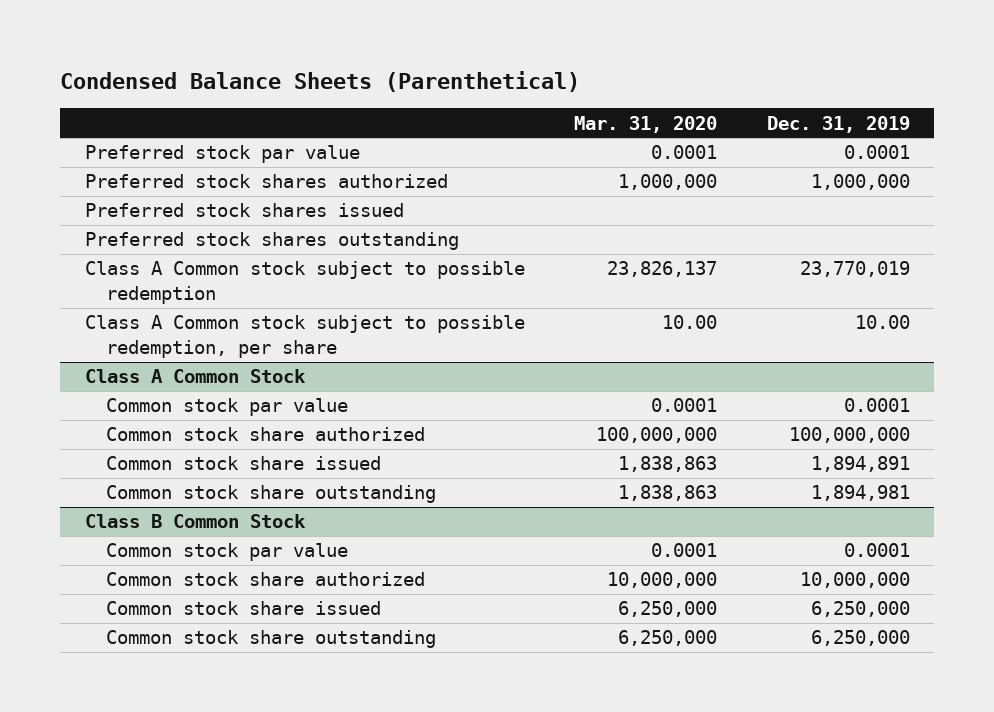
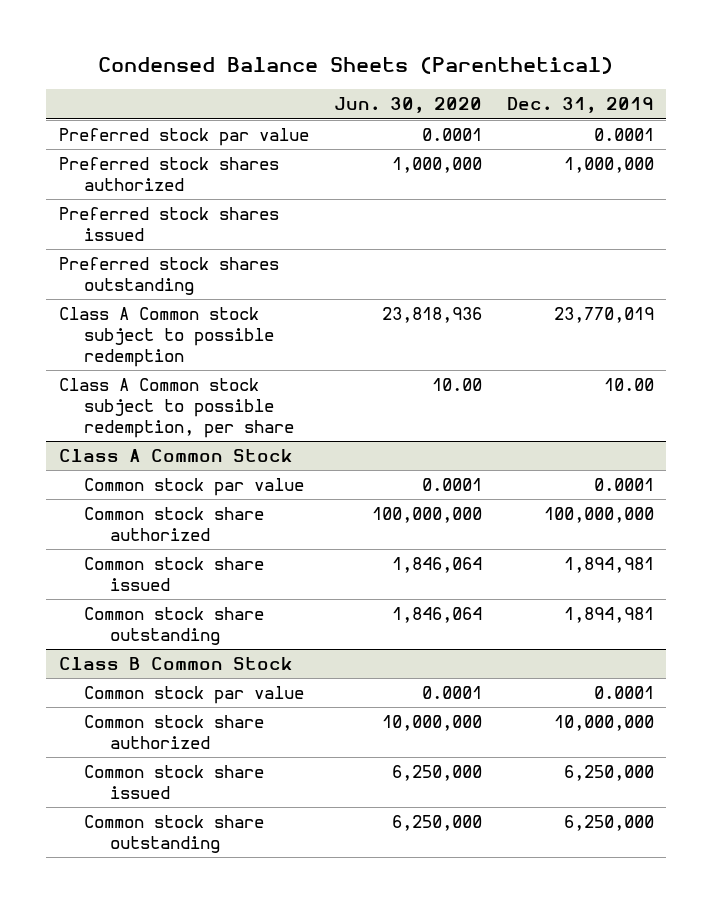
- | Mar. 31, 2020 | Dec. 31, 2019
+ | Jun. 30, 2020 | Dec. 31, 2019
@ Class A Common Stock
- Common stock share issued | 1,838,863 | 1,894,891
+ Common stock share issued | 1,846,064 | 1,894,981

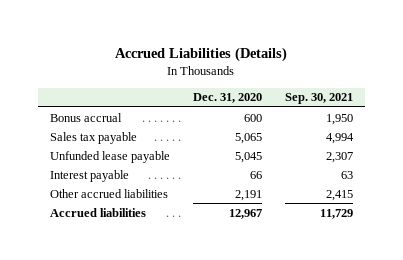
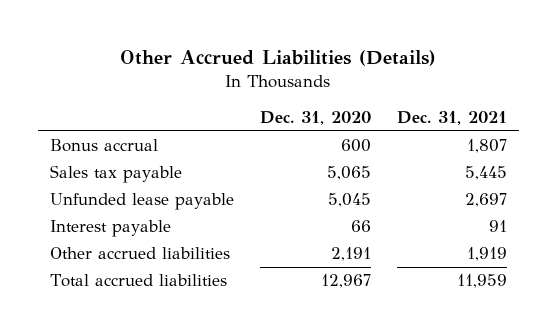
- Accrued Liabilities (Details)
+ Other Accrued Liabilities (Details)
- | Dec. 31, 2020 | Sep. 30, 2021
+ | Dec. 31, 2020 | Dec. 31, 2021
- Accrued liabilities | 12,967 | 11,729
+ Total accrued liabilities | 12,967 | 11,959

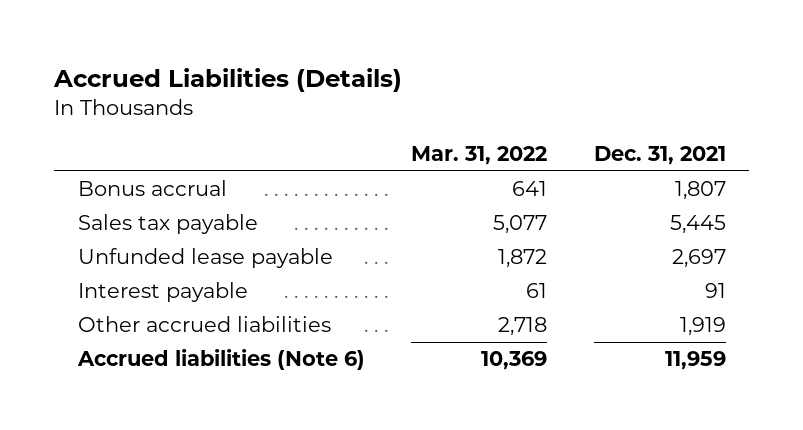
- Other Accrued Liabilities (Details)
+ Accrued Liabilities (Details)
- | Dec. 31, 2020 | Dec. 31, 2021
+ | Mar. 31, 2022 | Dec. 31, 2021
- Total accrued liabilities | 12,967 | 11,959
+ Accrued liabilities (Note 6) | 10,369 | 11,959

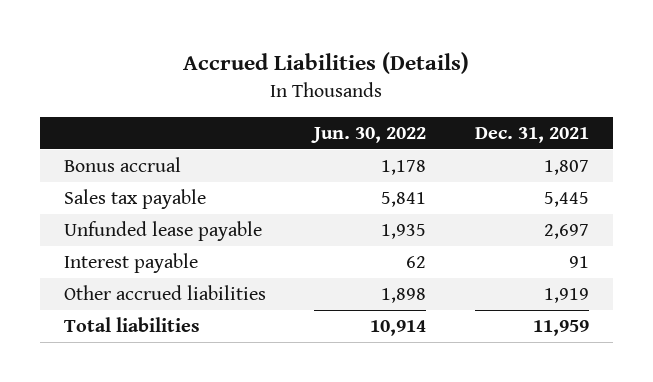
- | Mar. 31, 2022 | Dec. 31, 2021
+ | Jun. 30, 2022 | Dec. 31, 2021
- Accrued liabilities (Note 6) | 10,369 | 11,959
+ Total liabilities | 10,914 | 11,959

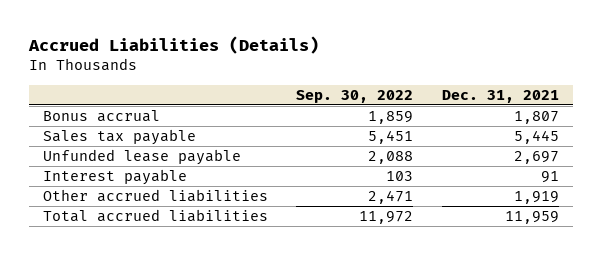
- | Jun. 30, 2022 | Dec. 31, 2021
+ | Sep. 30, 2022 | Dec. 31, 2021
- Total liabilities | 10,914 | 11,959
+ Total accrued liabilities | 11,972 | 11,959

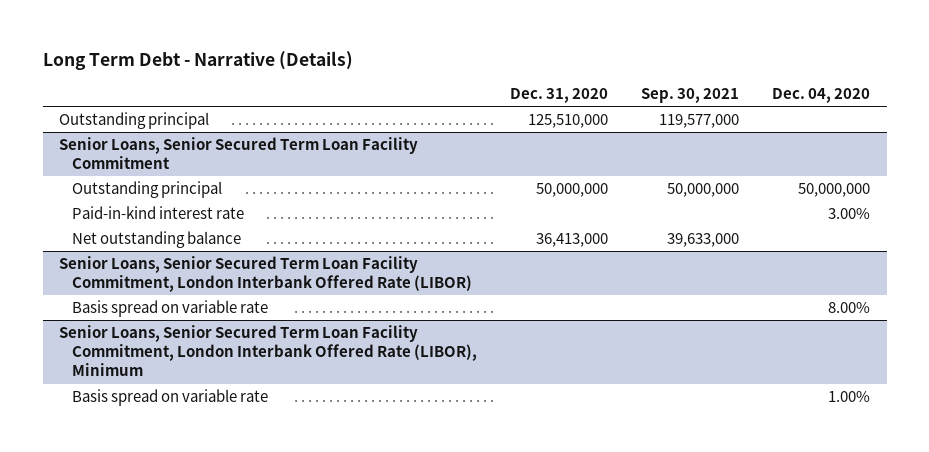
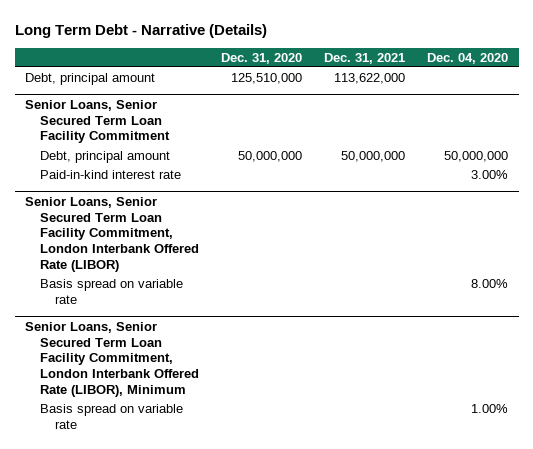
- | Dec. 31, 2020 | Sep. 30, 2021 | Dec. 04, 2020
+ | Dec. 31, 2020 | Dec. 31, 2021 | Dec. 04, 2020
- Outstanding principal | 125,510,000 | 119,577,000 |
+ Debt, principal amount | 125,510,000 | 113,622,000 |
@ Senior Loans, Senior Secured Term Loan Facility Commitment
- Outstanding principal | 50,000,000 | 50,000,000 | 50,000,000
+ Debt, principal amount | 50,000,000 | 50,000,000 | 50,000,000
- Net outstanding balance | 36,413,000 | 39,633,000 |

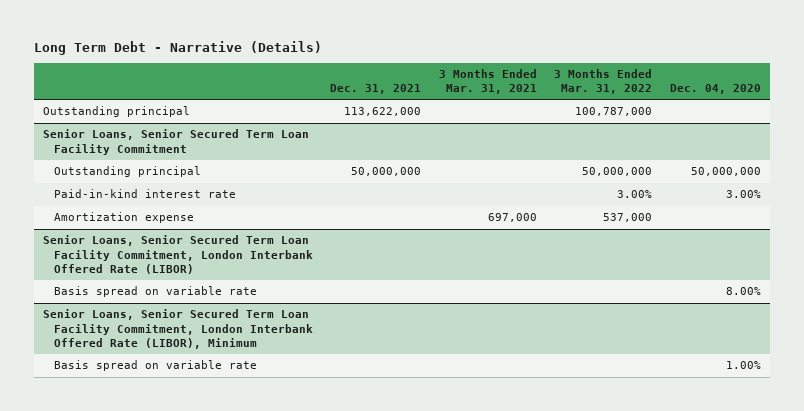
- | Dec. 31, 2020 | Dec. 31, 2021 | Dec. 04, 2020
+ | Dec. 31, 2021 | 3 Months Ended Mar. 31, 2021 | 3 Months Ended Mar. 31, 2022 | Dec. 04, 2020
- Debt, principal amount | 125,510,000 | 113,622,000 |
+ Outstanding principal | 113,622,000 | | 100,787,000 |
@ Senior Loans, Senior Secured Term Loan Facility Commitment
- Debt, principal amount | 50,000,000 | 50,000,000 | 50,000,000
+ Outstanding principal | 50,000,000 | | 50,000,000 | 50,000,000
+ Amortization expense | | 697,000 | 537,000 |

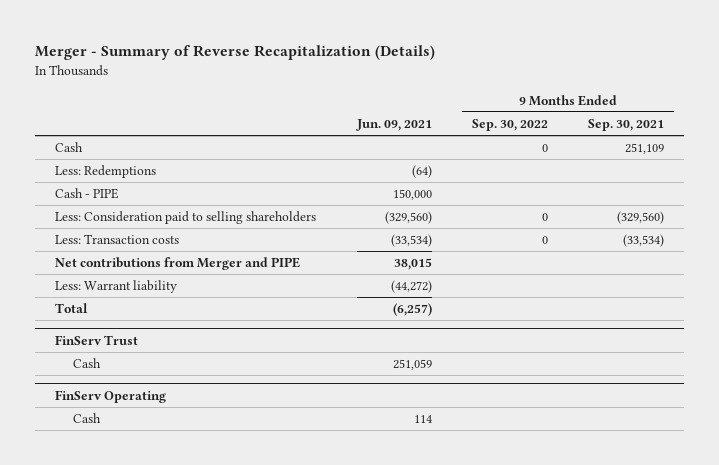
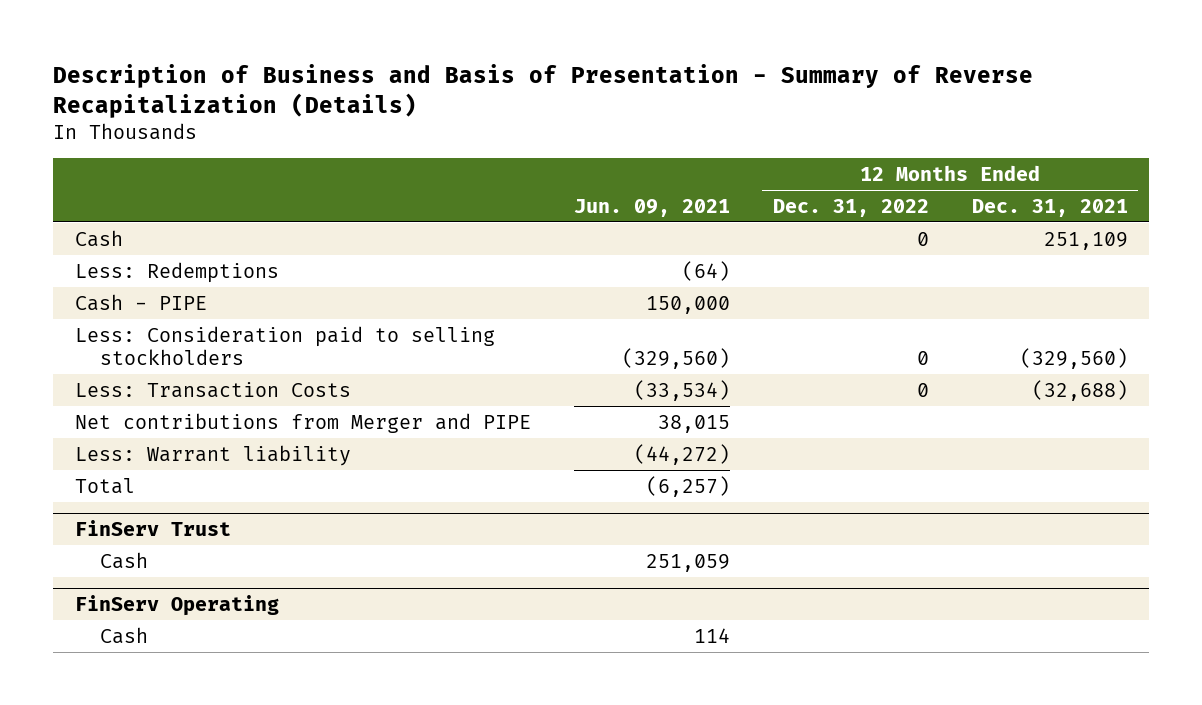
- Merger - Summary of Reverse Recapitalization (Details)
+ Description of Business and Basis of Presentation - Summary of Reverse Recapitalization (Details)
- | Jun. 09, 2021 | 9 Months Ended Sep. 30, 2022 | 9 Months Ended Sep. 30, 2021
+ | Jun. 09, 2021 | 12 Months Ended Dec. 31, 2022 | 12 Months Ended Dec. 31, 2021
- Less: Consideration paid to selling shareholders | (329,560) | 0 | (329,560)
- Less: Transaction costs | (33,534) | 0 | (33,534)
+ Less: Consideration paid to selling stockholders | (329,560) | 0 | (329,560)
+ Less: Transaction Costs | (33,534) | 0 | (32,688)

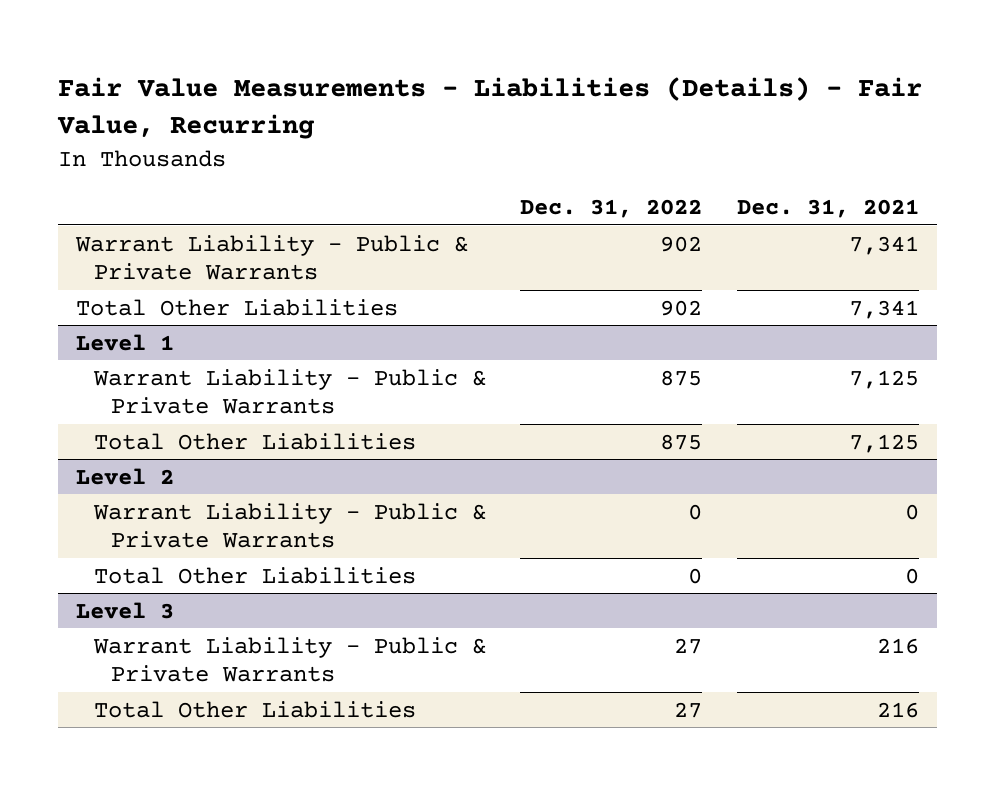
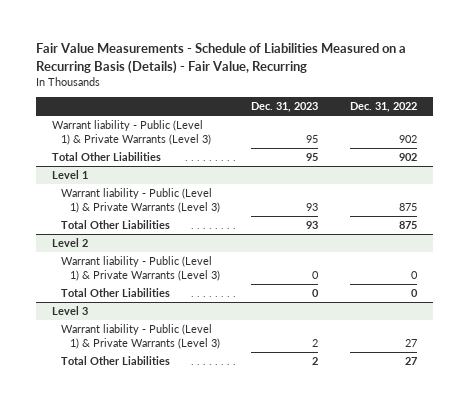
- Fair Value Measurements - Liabilities (Details) - Fair Value, Recurring
+ Fair Value Measurements - Schedule of Liabilities Measured on a Recurring Basis (Details) - Fair Value, Recurring
- | Dec. 31, 2022 | Dec. 31, 2021
+ | Dec. 31, 2023 | Dec. 31, 2022
- Warrant Liability - Public & Private Warrants | 902 | 7,341
+ Warrant liability - Public (Level 1) & Private Warrants (Level 3) | 95 | 902
@ Level 1
- Warrant Liability - Public & Private Warrants | 875 | 7,125
+ Warrant liability - Public (Level 1) & Private Warrants (Level 3) | 93 | 875
@ Level 2
- Warrant Liability - Public & Private Warrants | 0 | 0
+ Warrant liability - Public (Level 1) & Private Warrants (Level 3) | 0 | 0
@ Level 3
- Warrant Liability - Public & Private Warrants | 27 | 216
+ Warrant liability - Public (Level 1) & Private Warrants (Level 3) | 2 | 27

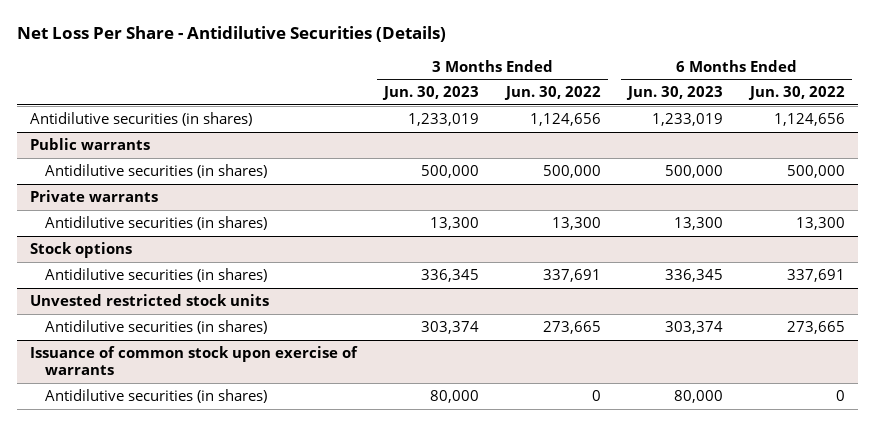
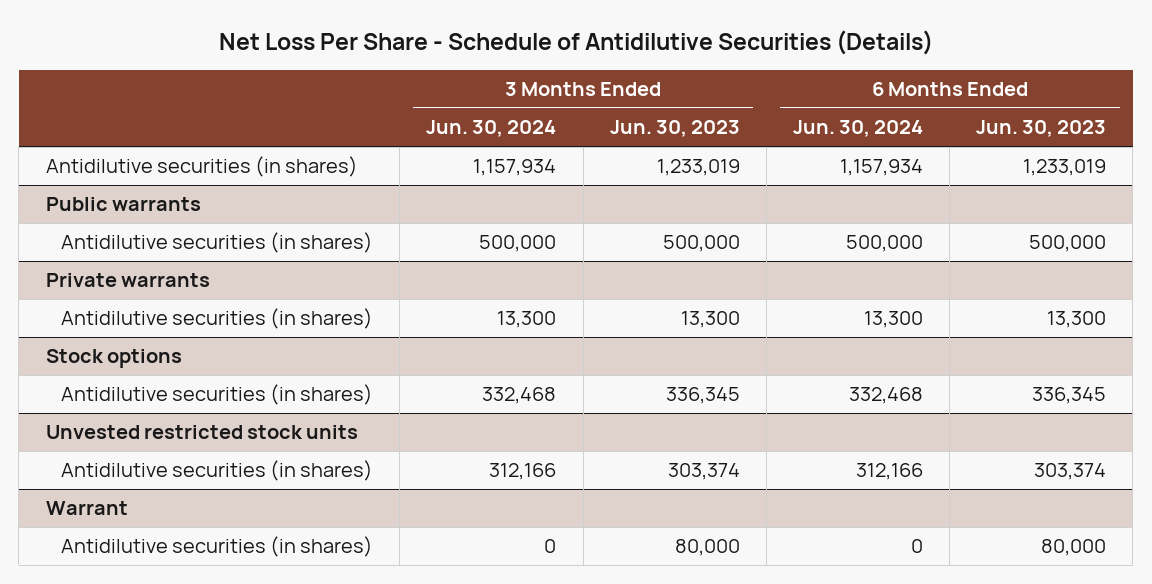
- Net Loss Per Share - Antidilutive Securities (Details)
+ Net Loss Per Share - Schedule of Antidilutive Securities (Details)
- | 3 Months Ended Jun. 30, 2023 | 3 Months Ended Jun. 30, 2022 | 6 Months Ended Jun. 30, 2023 | 6 Months Ended Jun. 30, 2022
+ | 3 Months Ended Jun. 30, 2024 | 3 Months Ended Jun. 30, 2023 | 6 Months Ended Jun. 30, 2024 | 6 Months Ended Jun. 30, 2023
- Issuance of common stock upon exercise of warrants
+ Warrant

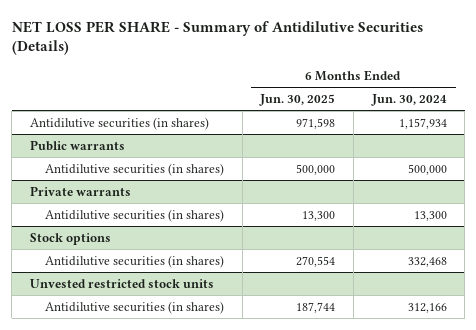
- Net Loss Per Share - Schedule of Antidilutive Securities (Details)
+ NET LOSS PER SHARE - Summary of Antidilutive Securities (Details)
- | 3 Months Ended Jun. 30, 2024 | 3 Months Ended Jun. 30, 2023 | 6 Months Ended Jun. 30, 2024 | 6 Months Ended Jun. 30, 2023
+ | 6 Months Ended Jun. 30, 2025 | 6 Months Ended Jun. 30, 2024
- Warrant
- Antidilutive securities (in shares) | 0 | 80,000 | 0 | 80,000

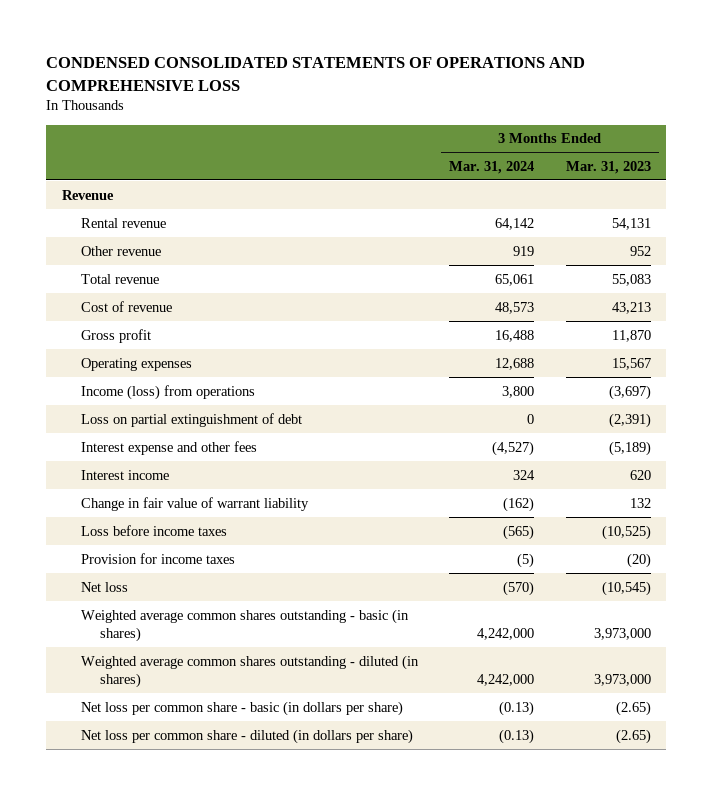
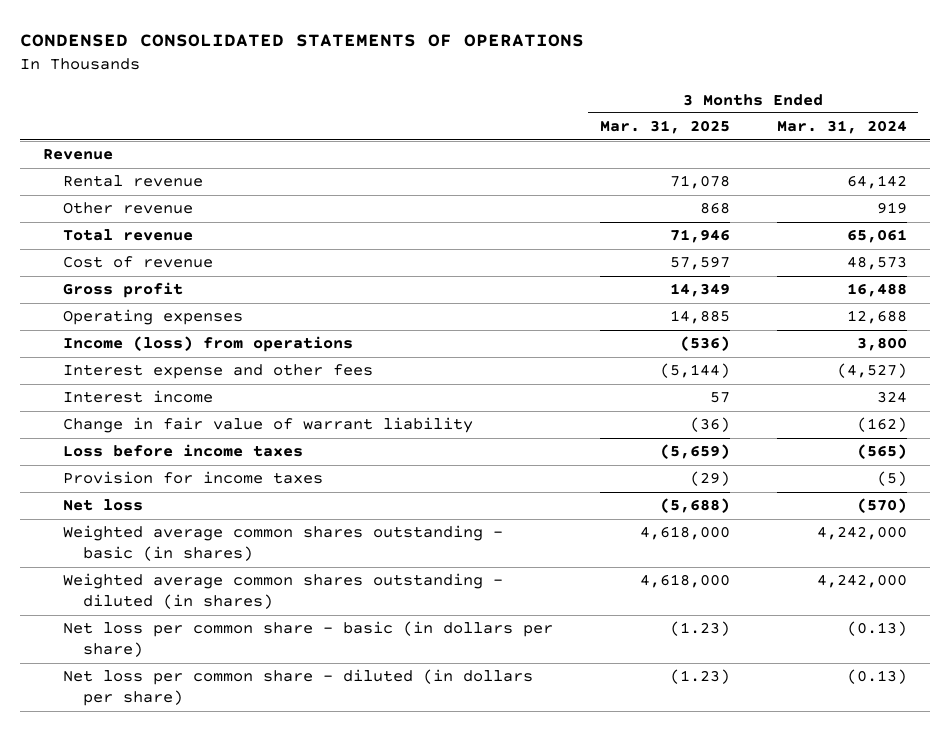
- CONDENSED CONSOLIDATED STATEMENTS OF OPERATIONS AND COMPREHENSIVE LOSS
+ CONDENSED CONSOLIDATED STATEMENTS OF OPERATIONS
- | 3 Months Ended Mar. 31, 2024 | 3 Months Ended Mar. 31, 2023
+ | 3 Months Ended Mar. 31, 2025 | 3 Months Ended Mar. 31, 2024
- Loss on partial extinguishment of debt | 0 | (2,391)

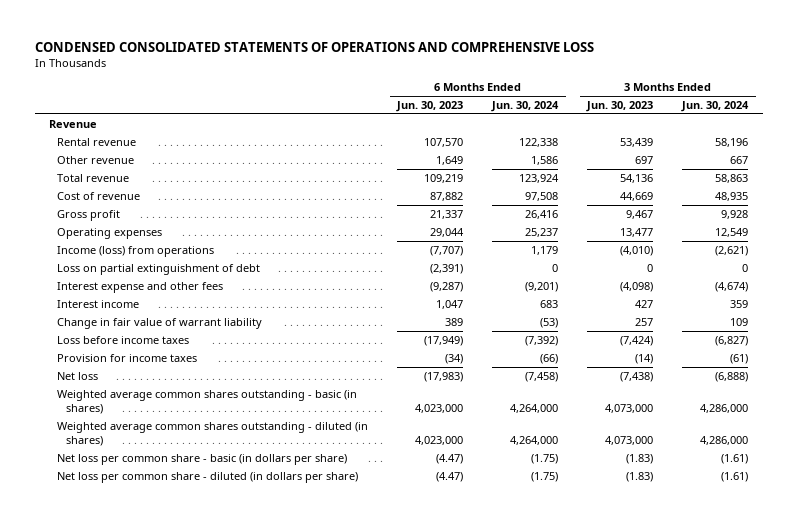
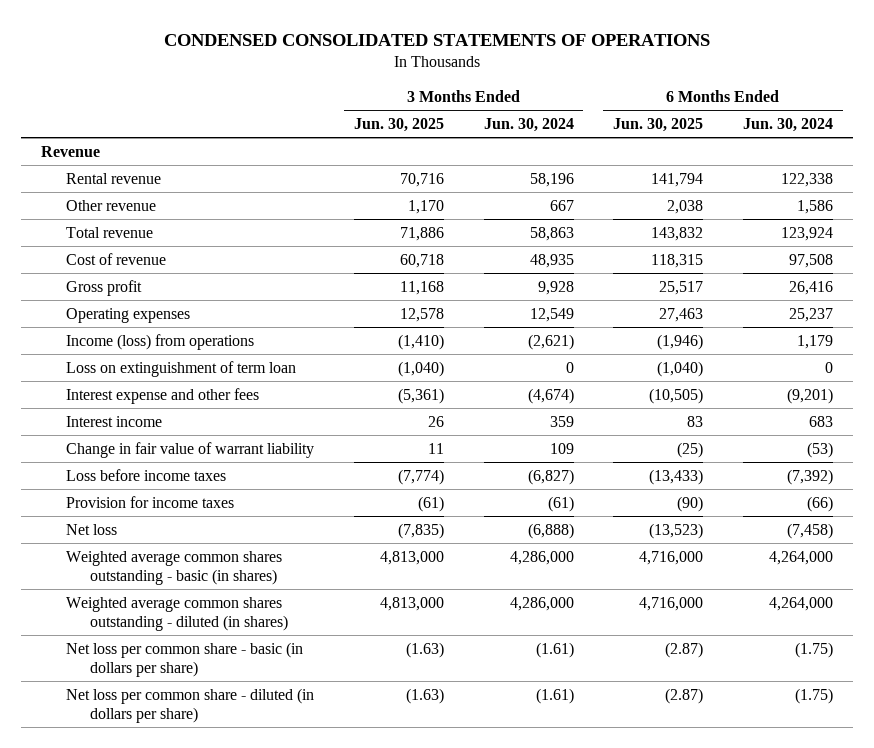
- CONDENSED CONSOLIDATED STATEMENTS OF OPERATIONS AND COMPREHENSIVE LOSS
+ CONDENSED CONSOLIDATED STATEMENTS OF OPERATIONS
- | 6 Months Ended Jun. 30, 2023 | 6 Months Ended Jun. 30, 2024 | 3 Months Ended Jun. 30, 2023 | 3 Months Ended Jun. 30, 2024
+ | 3 Months Ended Jun. 30, 2025 | 3 Months Ended Jun. 30, 2024 | 6 Months Ended Jun. 30, 2025 | 6 Months Ended Jun. 30, 2024
- Loss on partial extinguishment of debt | (2,391) | 0 | 0 | 0
+ Loss on extinguishment of term loan | (1,040) | 0 | (1,040) | 0

